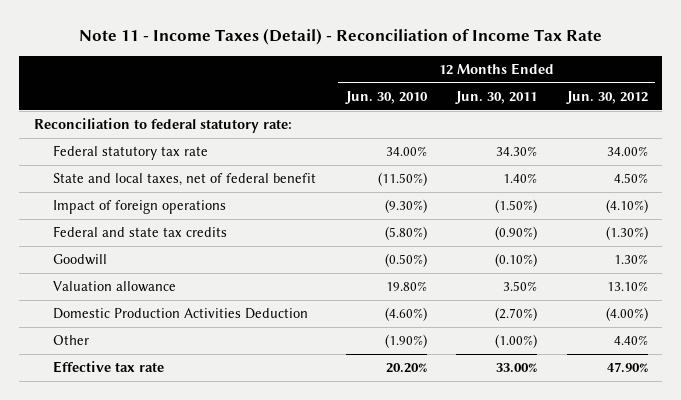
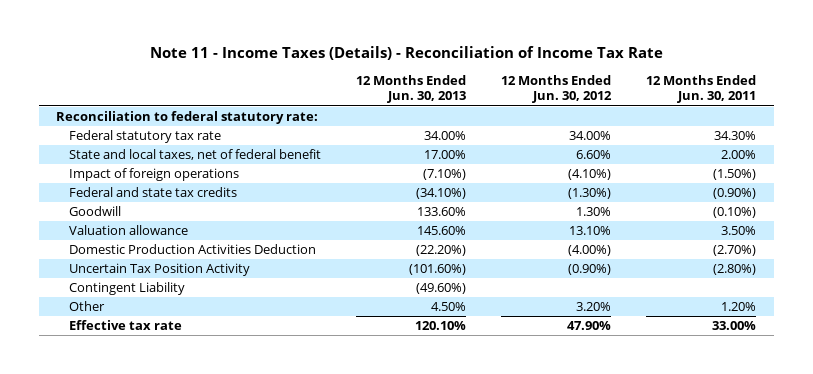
- Note 11 - Income Taxes (Detail) - Reconciliation of Income Tax Rate
+ Note 11 - Income Taxes (Details) - Reconciliation of Income Tax Rate
- | 12 Months Ended Jun. 30, 2010 | 12 Months Ended Jun. 30, 2011 | 12 Months Ended Jun. 30, 2012
+ | 12 Months Ended Jun. 30, 2013 | 12 Months Ended Jun. 30, 2012 | 12 Months Ended Jun. 30, 2011
- State and local taxes, net of federal benefit | (11.50%) | 1.40% | 4.50%
+ State and local taxes, net of federal benefit | 17.00% | 6.60% | 2.00%
- Other | (1.90%) | (1.00%) | 4.40%
+ Uncertain Tax Position Activity | (101.60%) | (0.90%) | (2.80%)
+ Contingent Liability | (49.60%) | |
+ Other | 4.50% | 3.20% | 1.20%

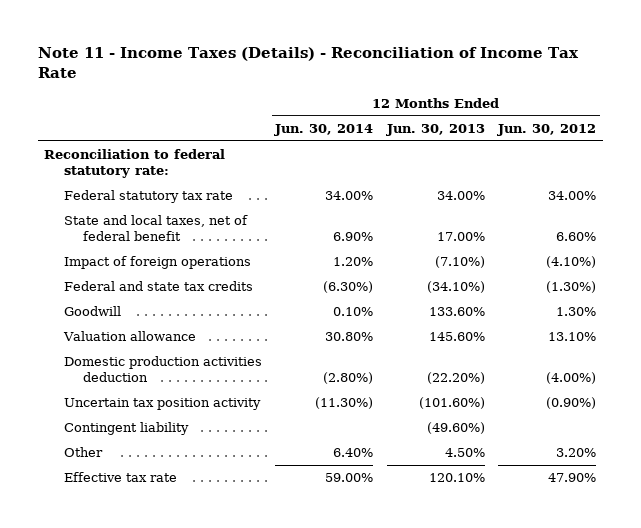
- | 12 Months Ended Jun. 30, 2013 | 12 Months Ended Jun. 30, 2012 | 12 Months Ended Jun. 30, 2011
+ | 12 Months Ended Jun. 30, 2014 | 12 Months Ended Jun. 30, 2013 | 12 Months Ended Jun. 30, 2012
- Domestic Production Activities Deduction | (22.20%) | (4.00%) | (2.70%)
- Uncertain Tax Position Activity | (101.60%) | (0.90%) | (2.80%)
- Contingent Liability | (49.60%) | |
+ Domestic production activities deduction | (2.80%) | (22.20%) | (4.00%)
+ Uncertain tax position activity | (11.30%) | (101.60%) | (0.90%)
+ Contingent liability | | (49.60%) |

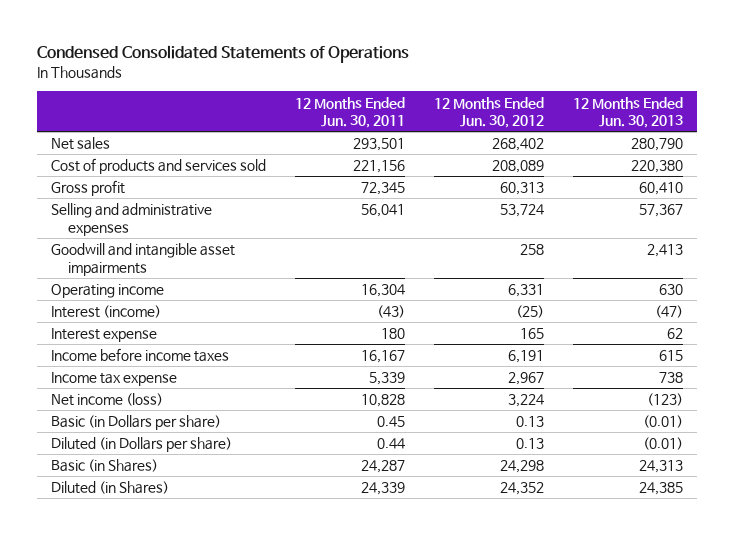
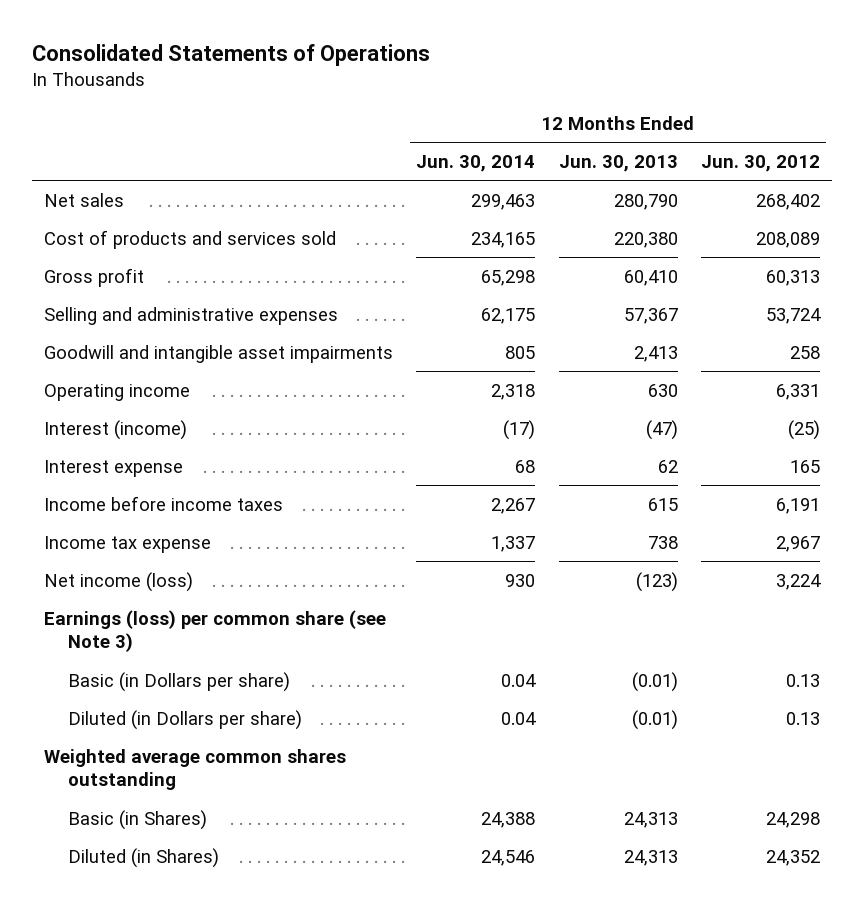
- Condensed Consolidated Statements of Operations
+ Consolidated Statements of Operations
- | 12 Months Ended Jun. 30, 2011 | 12 Months Ended Jun. 30, 2012 | 12 Months Ended Jun. 30, 2013
+ | 12 Months Ended Jun. 30, 2014 | 12 Months Ended Jun. 30, 2013 | 12 Months Ended Jun. 30, 2012
+ Earnings (loss) per common share (see Note 3)
+ Weighted average common shares outstanding
- Diluted (in Shares) | 24,339 | 24,352 | 24,385
+ Diluted (in Shares) | 24,546 | 24,313 | 24,352

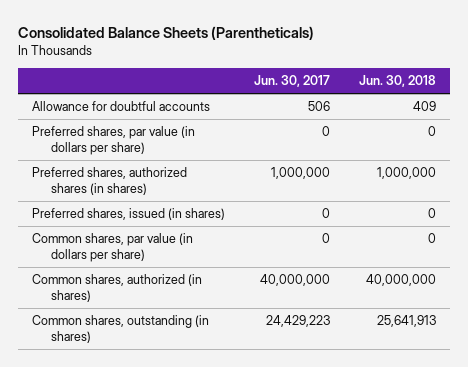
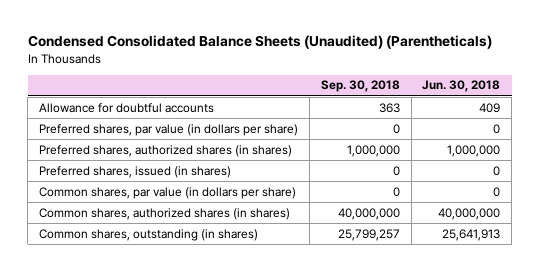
- Consolidated Balance Sheets (Parentheticals)
+ Condensed Consolidated Balance Sheets (Unaudited) (Parentheticals)
- | Jun. 30, 2017 | Jun. 30, 2018
+ | Sep. 30, 2018 | Jun. 30, 2018
- Common shares, authorized (in shares) | 40,000,000 | 40,000,000
+ Common shares, authorized shares (in shares) | 40,000,000 | 40,000,000

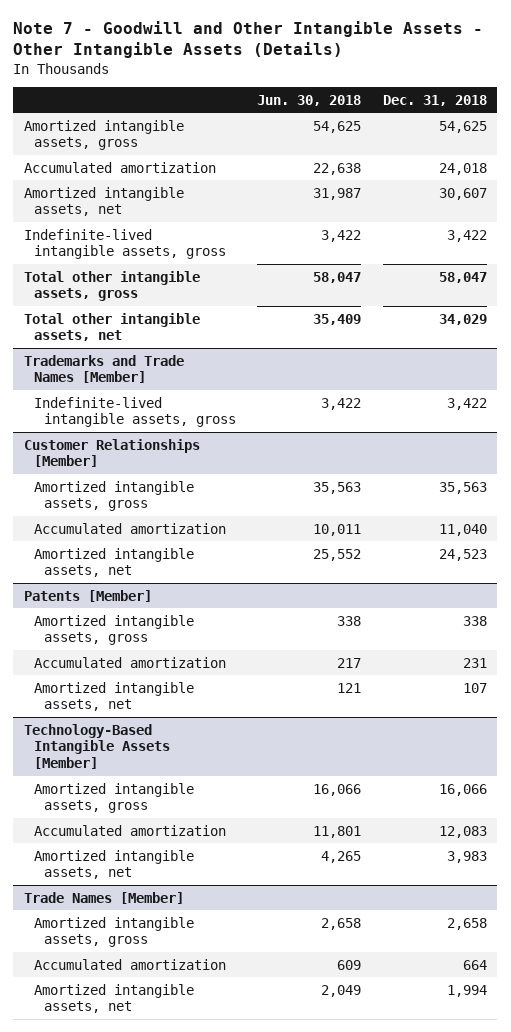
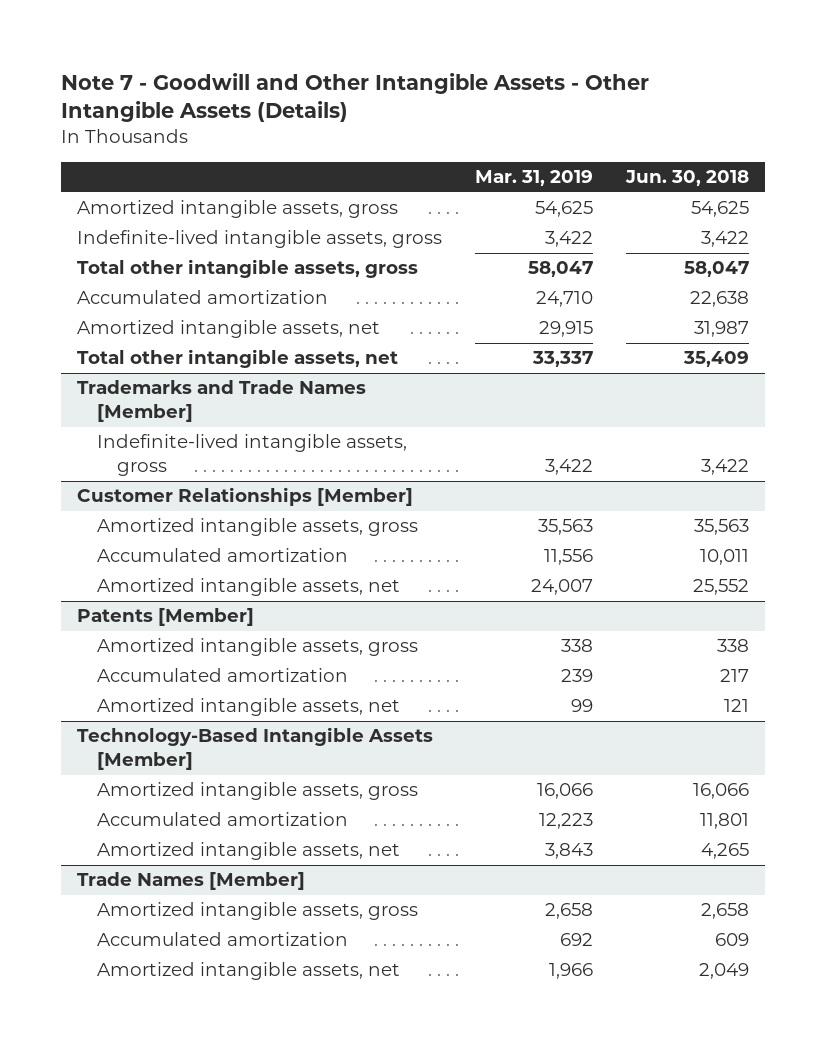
- | Jun. 30, 2018 | Dec. 31, 2018
+ | Mar. 31, 2019 | Jun. 30, 2018
moved down: Accumulated amortization | 24,710 | 22,638
moved down: Amortized intangible assets, net | 29,915 | 31,987

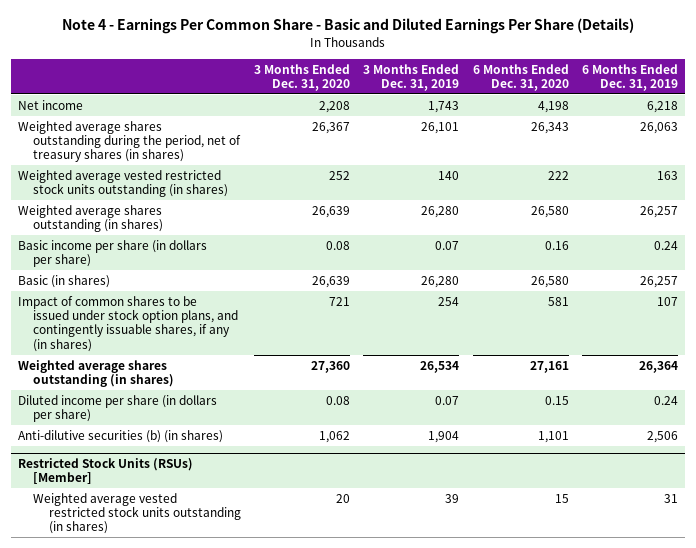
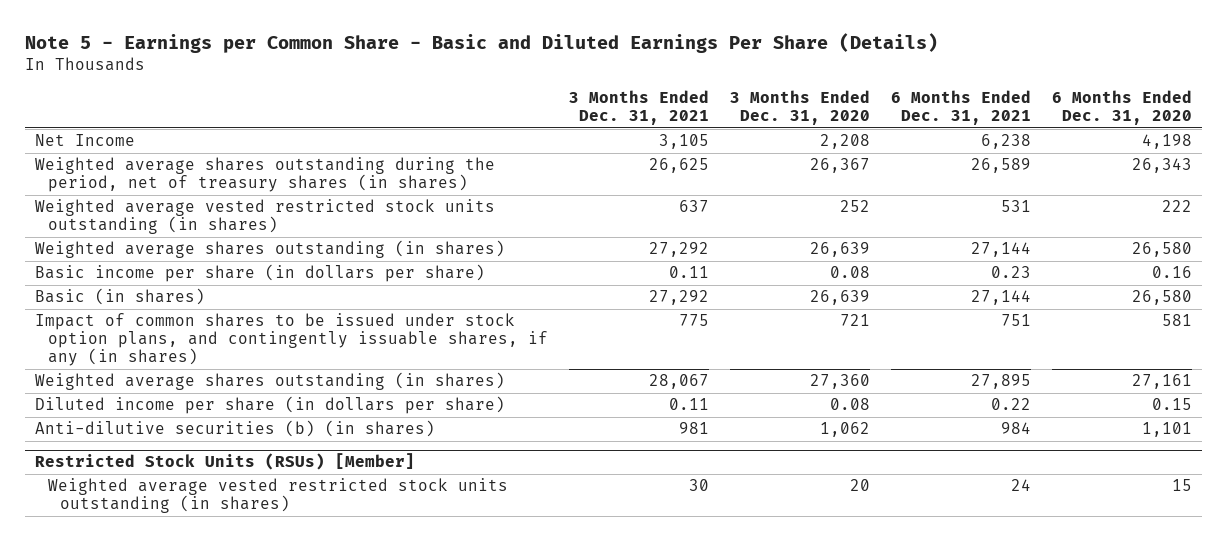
- Note 4 - Earnings Per Common Share - Basic and Diluted Earnings Per Share (Details)
+ Note 5 - Earnings per Common Share - Basic and Diluted Earnings Per Share (Details)
- | 3 Months Ended Dec. 31, 2020 | 3 Months Ended Dec. 31, 2019 | 6 Months Ended Dec. 31, 2020 | 6 Months Ended Dec. 31, 2019
+ | 3 Months Ended Dec. 31, 2021 | 3 Months Ended Dec. 31, 2020 | 6 Months Ended Dec. 31, 2021 | 6 Months Ended Dec. 31, 2020
- Net income | 2,208 | 1,743 | 4,198 | 6,218
+ Net Income | 3,105 | 2,208 | 6,238 | 4,198

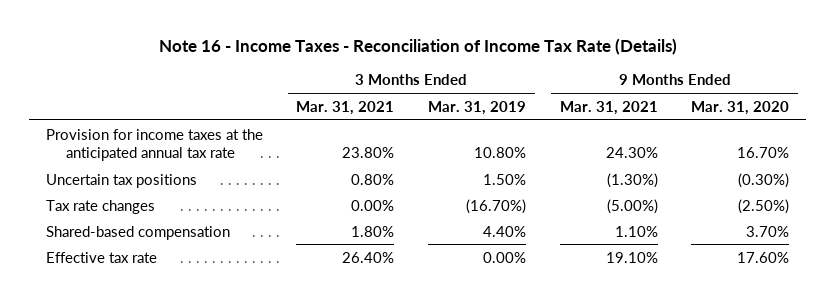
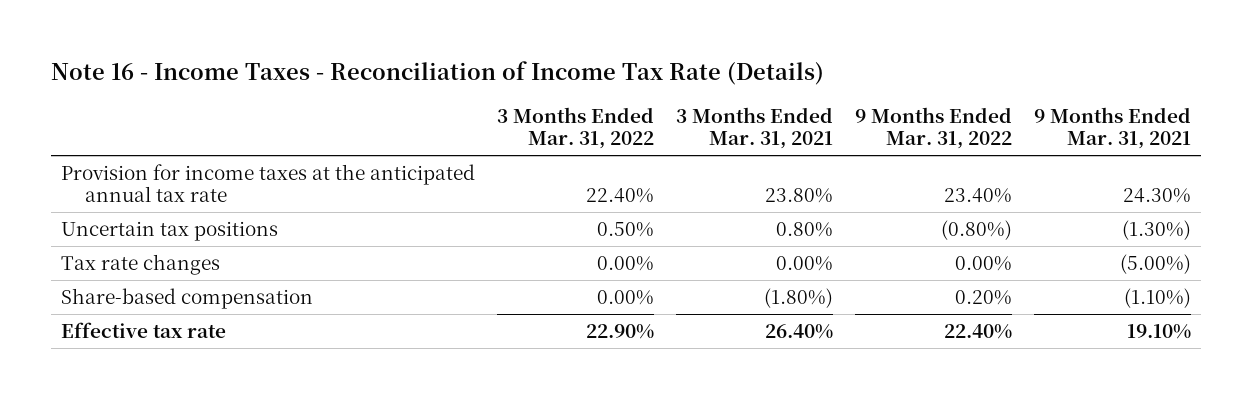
- | 3 Months Ended Mar. 31, 2021 | 3 Months Ended Mar. 31, 2019 | 9 Months Ended Mar. 31, 2021 | 9 Months Ended Mar. 31, 2020
+ | 3 Months Ended Mar. 31, 2022 | 3 Months Ended Mar. 31, 2021 | 9 Months Ended Mar. 31, 2022 | 9 Months Ended Mar. 31, 2021
- Shared-based compensation | 1.80% | 4.40% | 1.10% | 3.70%
+ Share-based compensation | 0.00% | (1.80%) | 0.20% | (1.10%)

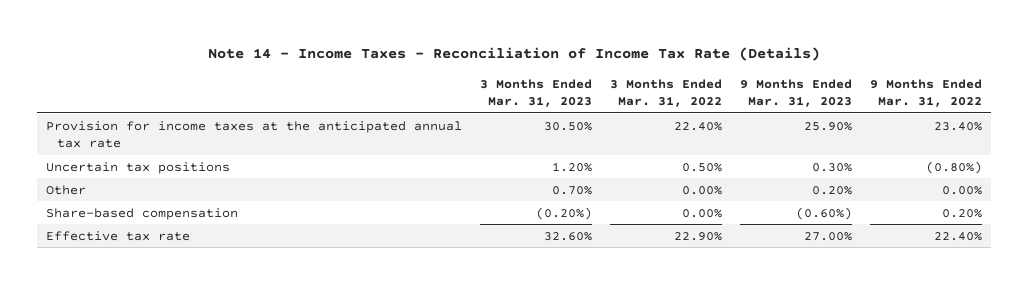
- Note 16 - Income Taxes - Reconciliation of Income Tax Rate (Details)
+ Note 14 - Income Taxes - Reconciliation of Income Tax Rate (Details)
- | 3 Months Ended Mar. 31, 2022 | 3 Months Ended Mar. 31, 2021 | 9 Months Ended Mar. 31, 2022 | 9 Months Ended Mar. 31, 2021
+ | 3 Months Ended Mar. 31, 2023 | 3 Months Ended Mar. 31, 2022 | 9 Months Ended Mar. 31, 2023 | 9 Months Ended Mar. 31, 2022
- Tax rate changes | 0.00% | 0.00% | 0.00% | (5.00%)
+ Other | 0.70% | 0.00% | 0.20% | 0.00%

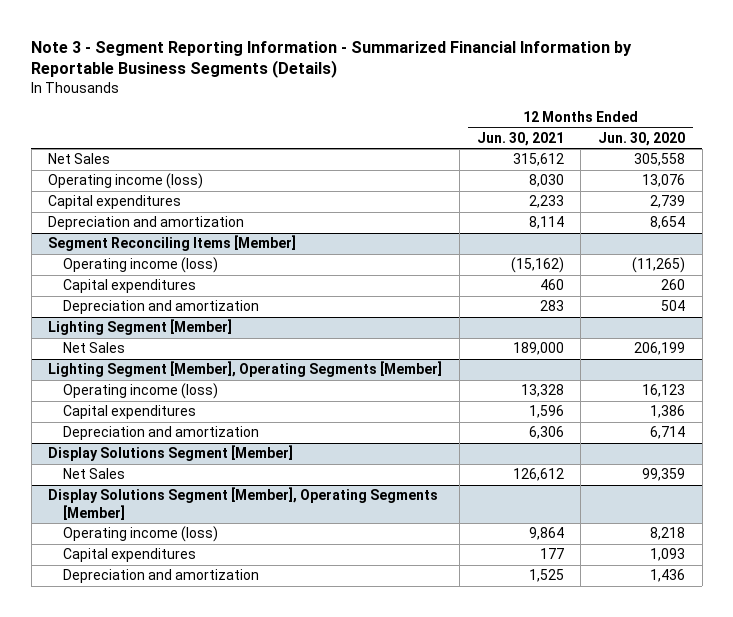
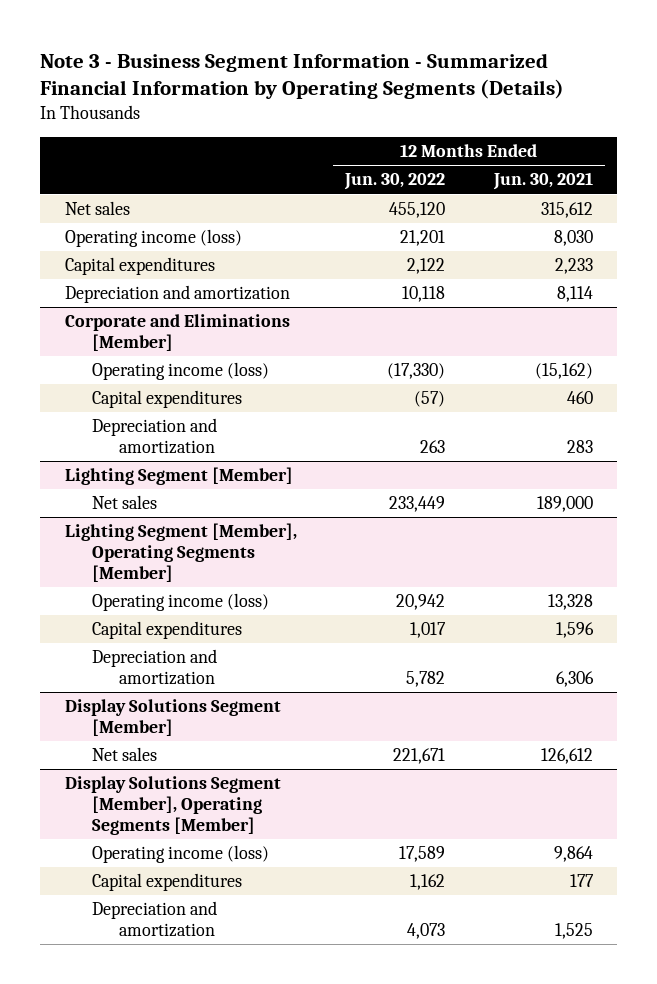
- Note 3 - Segment Reporting Information - Summarized Financial Information by Reportable Business Segments (Details)
+ Note 3 - Business Segment Information - Summarized Financial Information by Operating Segments (Details)
- | 12 Months Ended Jun. 30, 2021 | 12 Months Ended Jun. 30, 2020
+ | 12 Months Ended Jun. 30, 2022 | 12 Months Ended Jun. 30, 2021
- Net Sales | 315,612 | 305,558
+ Net sales | 455,120 | 315,612
- Segment Reconciling Items [Member]
+ Corporate and Eliminations [Member]
@ Lighting Segment [Member]
- Net Sales | 189,000 | 206,199
+ Net sales | 233,449 | 189,000
@ Display Solutions Segment [Member]
- Net Sales | 126,612 | 99,359
+ Net sales | 221,671 | 126,612

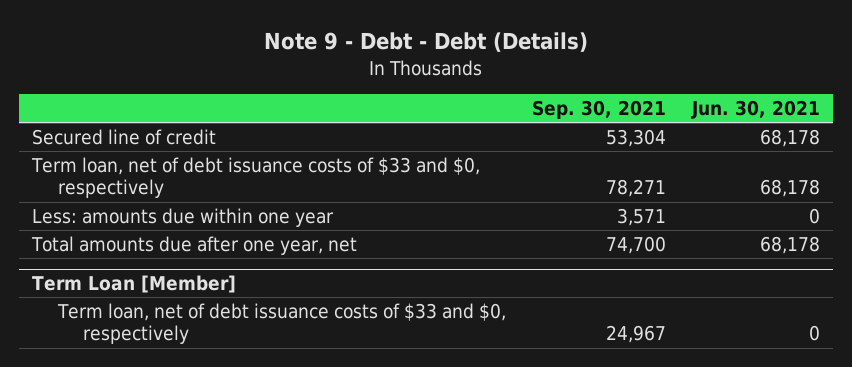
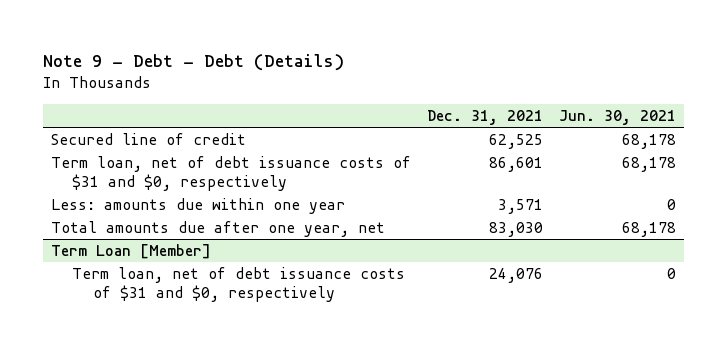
- | Sep. 30, 2021 | Jun. 30, 2021
+ | Dec. 31, 2021 | Jun. 30, 2021
- Term loan, net of debt issuance costs of $33 and $0, respectively | 78,271 | 68,178
+ Term loan, net of debt issuance costs of $31 and $0, respectively | 86,601 | 68,178
@ Term Loan [Member]
- Term loan, net of debt issuance costs of $33 and $0, respectively | 24,967 | 0
+ Term loan, net of debt issuance costs of $31 and $0, respectively | 24,076 | 0

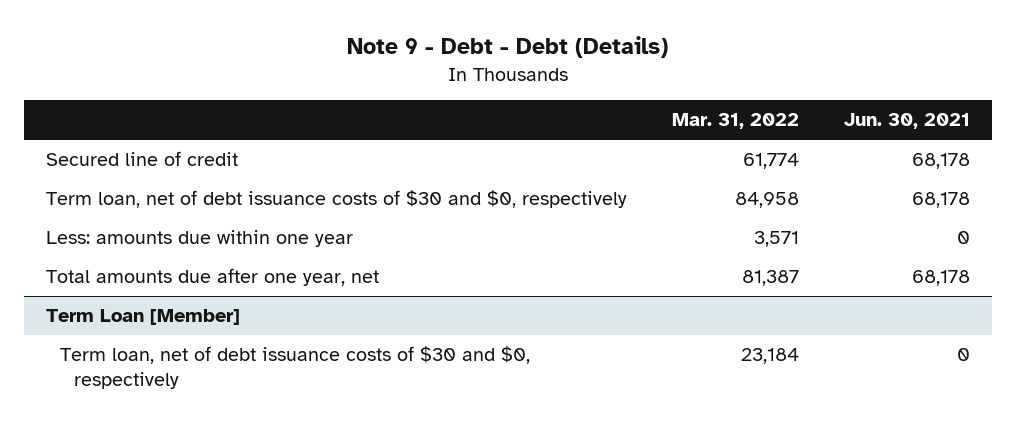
- | Dec. 31, 2021 | Jun. 30, 2021
+ | Mar. 31, 2022 | Jun. 30, 2021
- Term loan, net of debt issuance costs of $31 and $0, respectively | 86,601 | 68,178
+ Term loan, net of debt issuance costs of $30 and $0, respectively | 84,958 | 68,178
@ Term Loan [Member]
- Term loan, net of debt issuance costs of $31 and $0, respectively | 24,076 | 0
+ Term loan, net of debt issuance costs of $30 and $0, respectively | 23,184 | 0

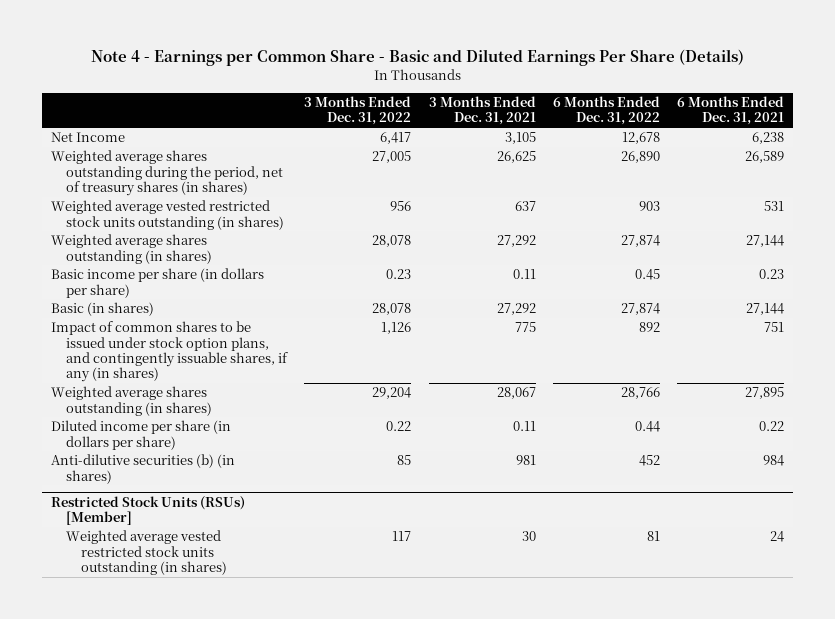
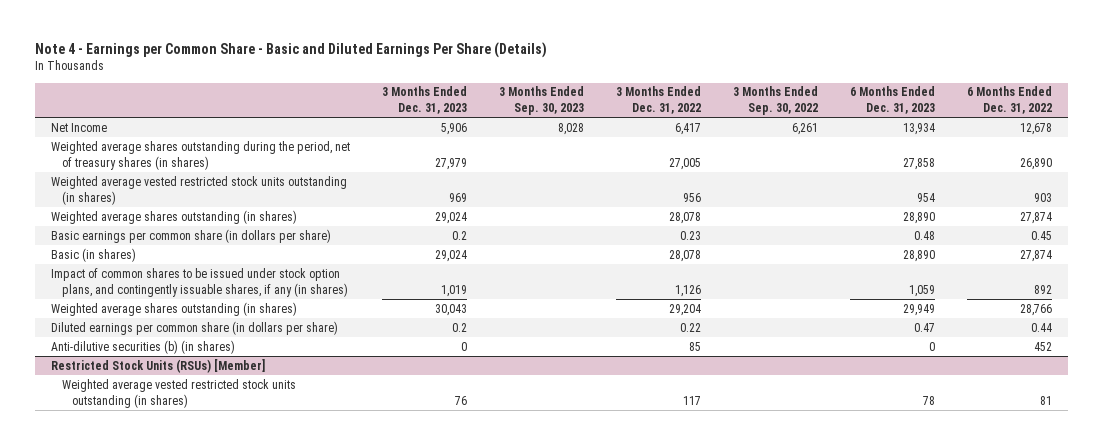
- | 3 Months Ended Dec. 31, 2022 | 3 Months Ended Dec. 31, 2021 | 6 Months Ended Dec. 31, 2022 | 6 Months Ended Dec. 31, 2021
+ | 3 Months Ended Dec. 31, 2023 | 3 Months Ended Sep. 30, 2023 | 3 Months Ended Dec. 31, 2022 | 3 Months Ended Sep. 30, 2022 | 6 Months Ended Dec. 31, 2023 | 6 Months Ended Dec. 31, 2022
- Basic income per share (in dollars per share) | 0.23 | 0.11 | 0.45 | 0.23
+ Basic earnings per common share (in dollars per share) | 0.2 | | 0.23 | | 0.48 | 0.45
- Diluted income per share (in dollars per share) | 0.22 | 0.11 | 0.44 | 0.22
+ Diluted earnings per common share (in dollars per share) | 0.2 | | 0.22 | | 0.47 | 0.44

